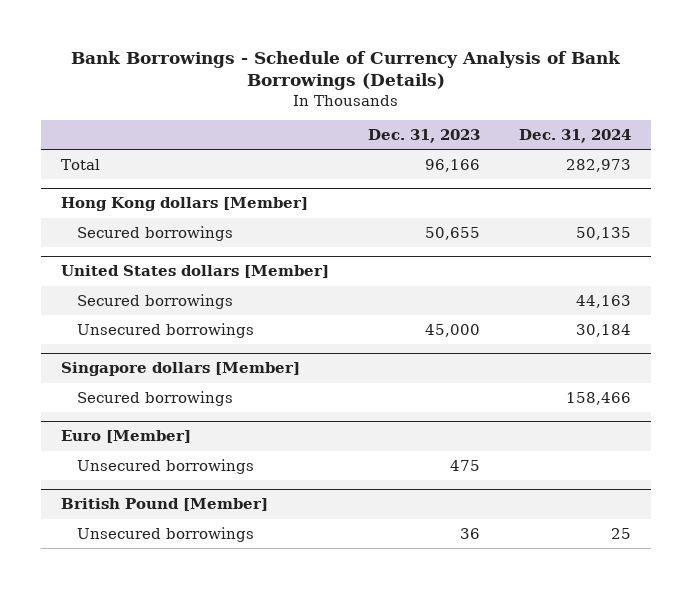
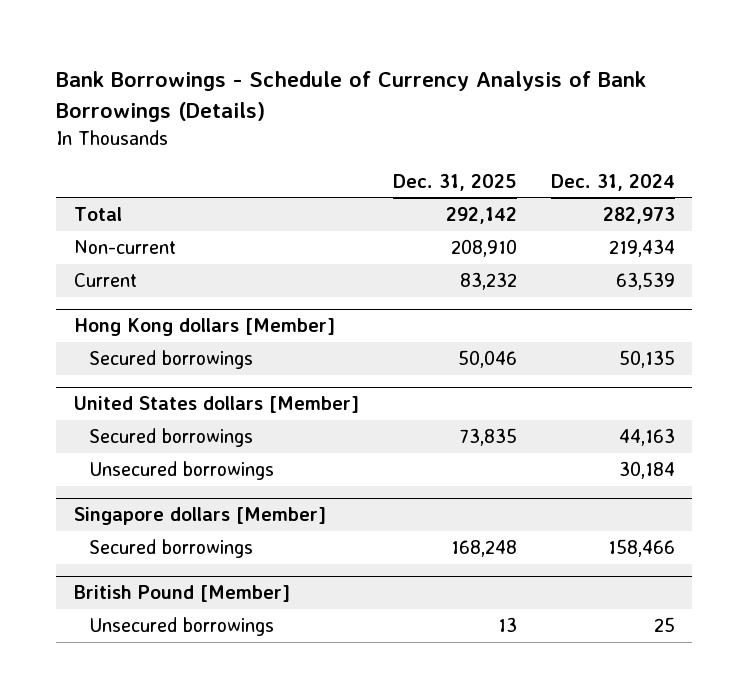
- | Dec. 31, 2023 | Dec. 31, 2024
+ | Dec. 31, 2025 | Dec. 31, 2024
+ Non-current | 208,910 | 219,434
+ Current | 83,232 | 63,539
- Euro [Member]
- Unsecured borrowings | 475 |

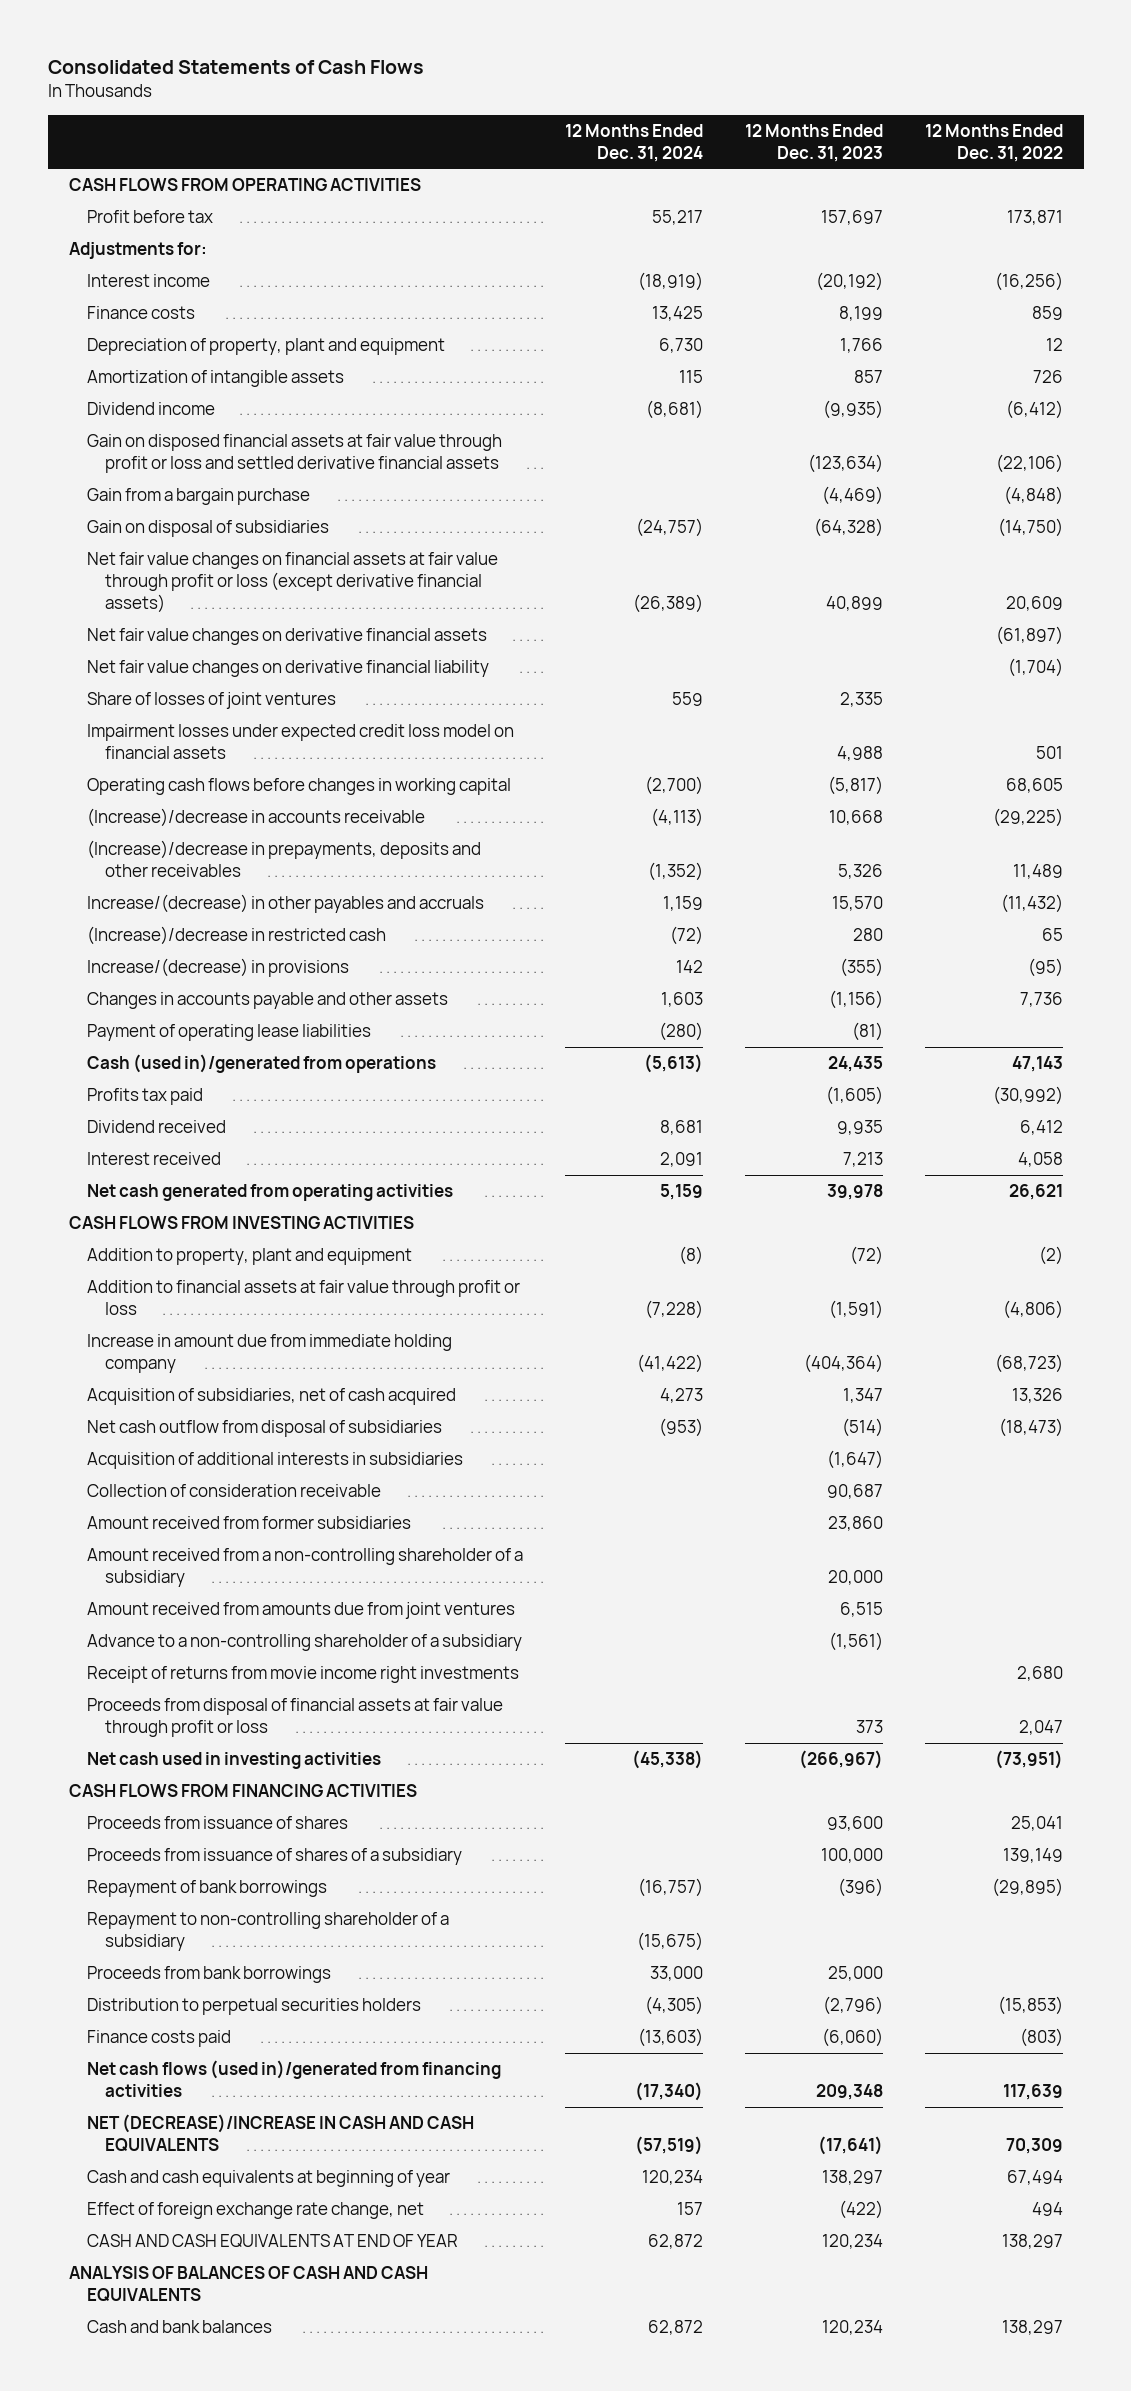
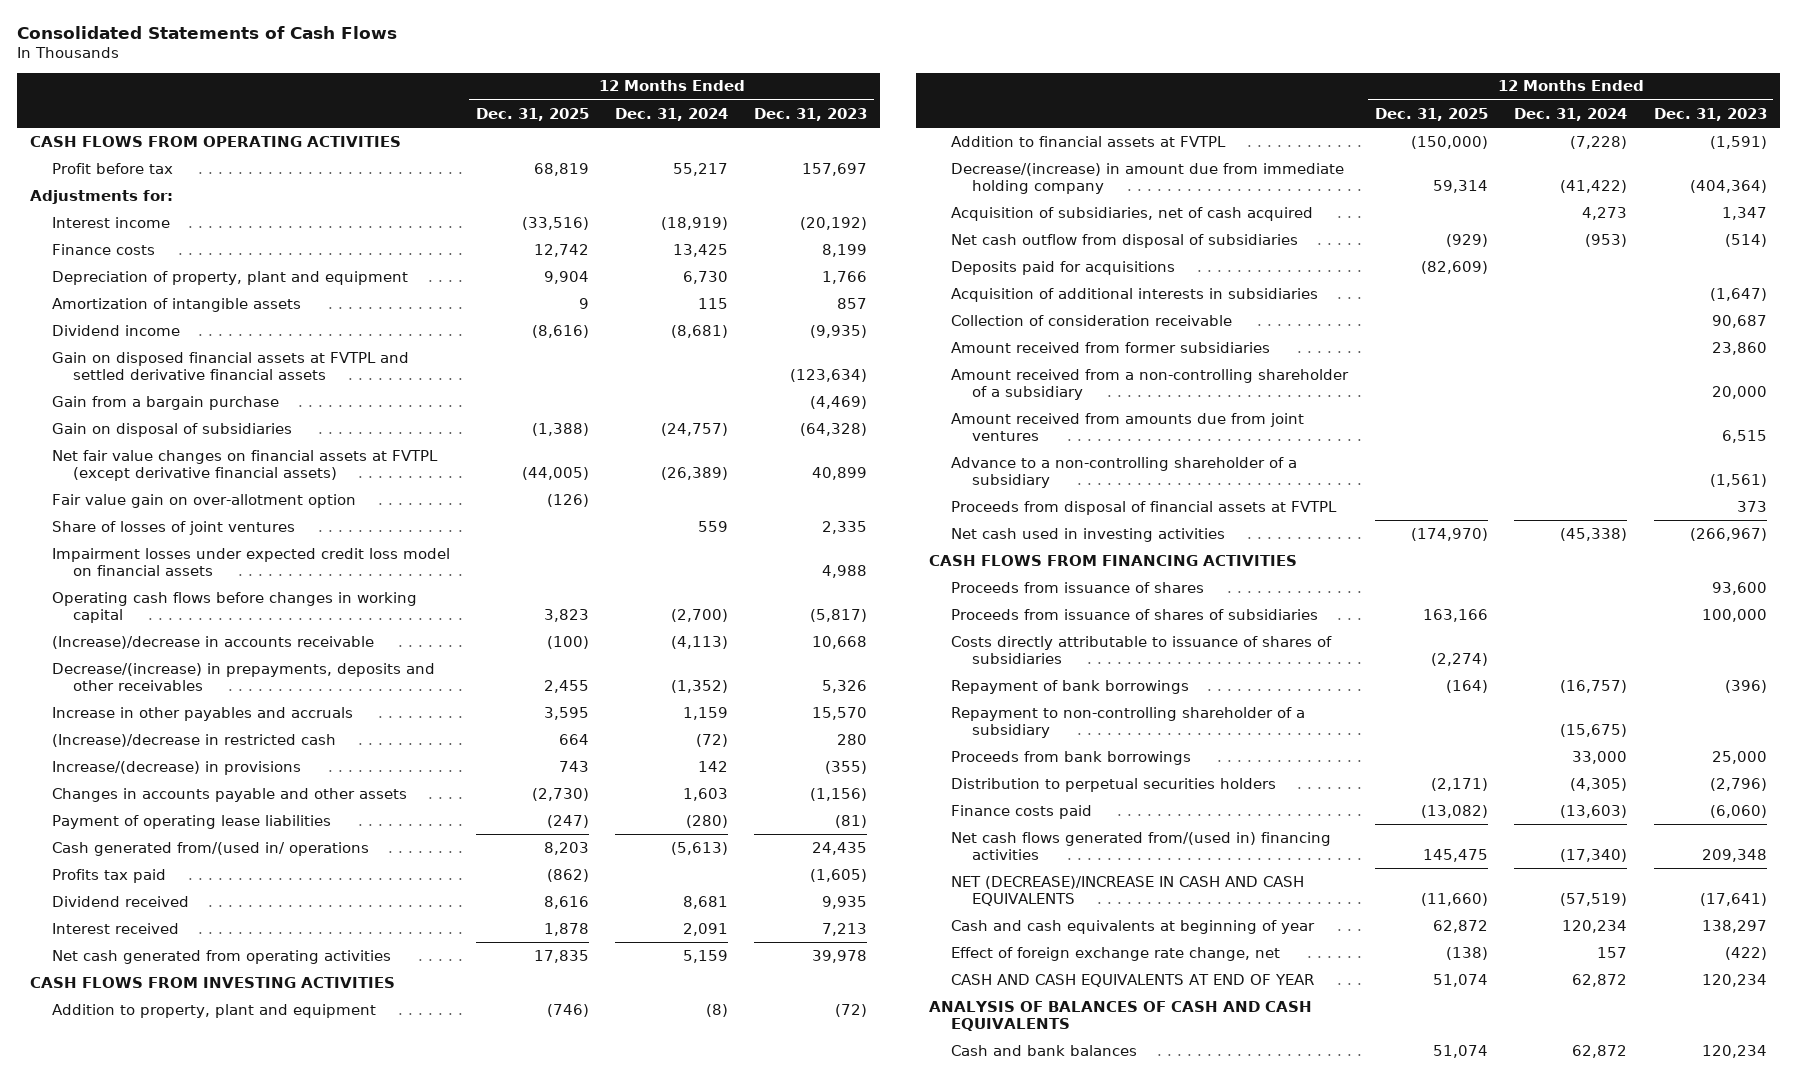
- | 12 Months Ended Dec. 31, 2024 | 12 Months Ended Dec. 31, 2023 | 12 Months Ended Dec. 31, 2022
+ | 12 Months Ended Dec. 31, 2025 | 12 Months Ended Dec. 31, 2024 | 12 Months Ended Dec. 31, 2023
- Gain on disposed financial assets at fair value through profit or loss and settled derivative financial assets | | (123,634) | (22,106)
+ Gain on disposed financial assets at FVTPL and settled derivative financial assets | | | (123,634)
- Net fair value changes on financial assets at fair value through profit or loss (except derivative financial assets) | (26,389) | 40,899 | 20,609
- Net fair value changes on derivative financial assets | | | (61,897)
- Net fair value changes on derivative financial liability | | | (1,704)
+ Net fair value changes on financial assets at FVTPL (except derivative financial assets) | (44,005) | (26,389) | 40,899
+ Fair value gain on over-allotment option | (126) | |
- (Increase)/decrease in prepayments, deposits and other receivables | (1,352) | 5,326 | 11,489
- Increase/(decrease) in other payables and accruals | 1,159 | 15,570 | (11,432)
+ Decrease/(increase) in prepayments, deposits and other receivables | 2,455 | (1,352) | 5,326
+ Increase in other payables and accruals | 3,595 | 1,159 | 15,570
- Cash (used in)/generated from operations | (5,613) | 24,435 | 47,143
+ Cash generated from/(used in/ operations | 8,203 | (5,613) | 24,435
- Addition to financial assets at fair value through profit or loss | (7,228) | (1,591) | (4,806)
- Increase in amount due from immediate holding company | (41,422) | (404,364) | (68,723)
+ Addition to financial assets at FVTPL | (150,000) | (7,228) | (1,591)
+ Decrease/(increase) in amount due from immediate holding company | 59,314 | (41,422) | (404,364)
+ Deposits paid for acquisitions | (82,609) | |
- Receipt of returns from movie income right investments | | | 2,680
- Proceeds from disposal of financial assets at fair value through profit or loss | | 373 | 2,047
+ Proceeds from disposal of financial assets at FVTPL | | | 373
- Proceeds from issuance of shares of a subsidiary | | 100,000 | 139,149
+ Proceeds from issuance of shares of subsidiaries | 163,166 | | 100,000
+ Costs directly attributable to issuance of shares of subsidiaries | (2,274) | |
- Net cash flows (used in)/generated from financing activities | (17,340) | 209,348 | 117,639
+ Net cash flows generated from/(used in) financing activities | 145,475 | (17,340) | 209,348

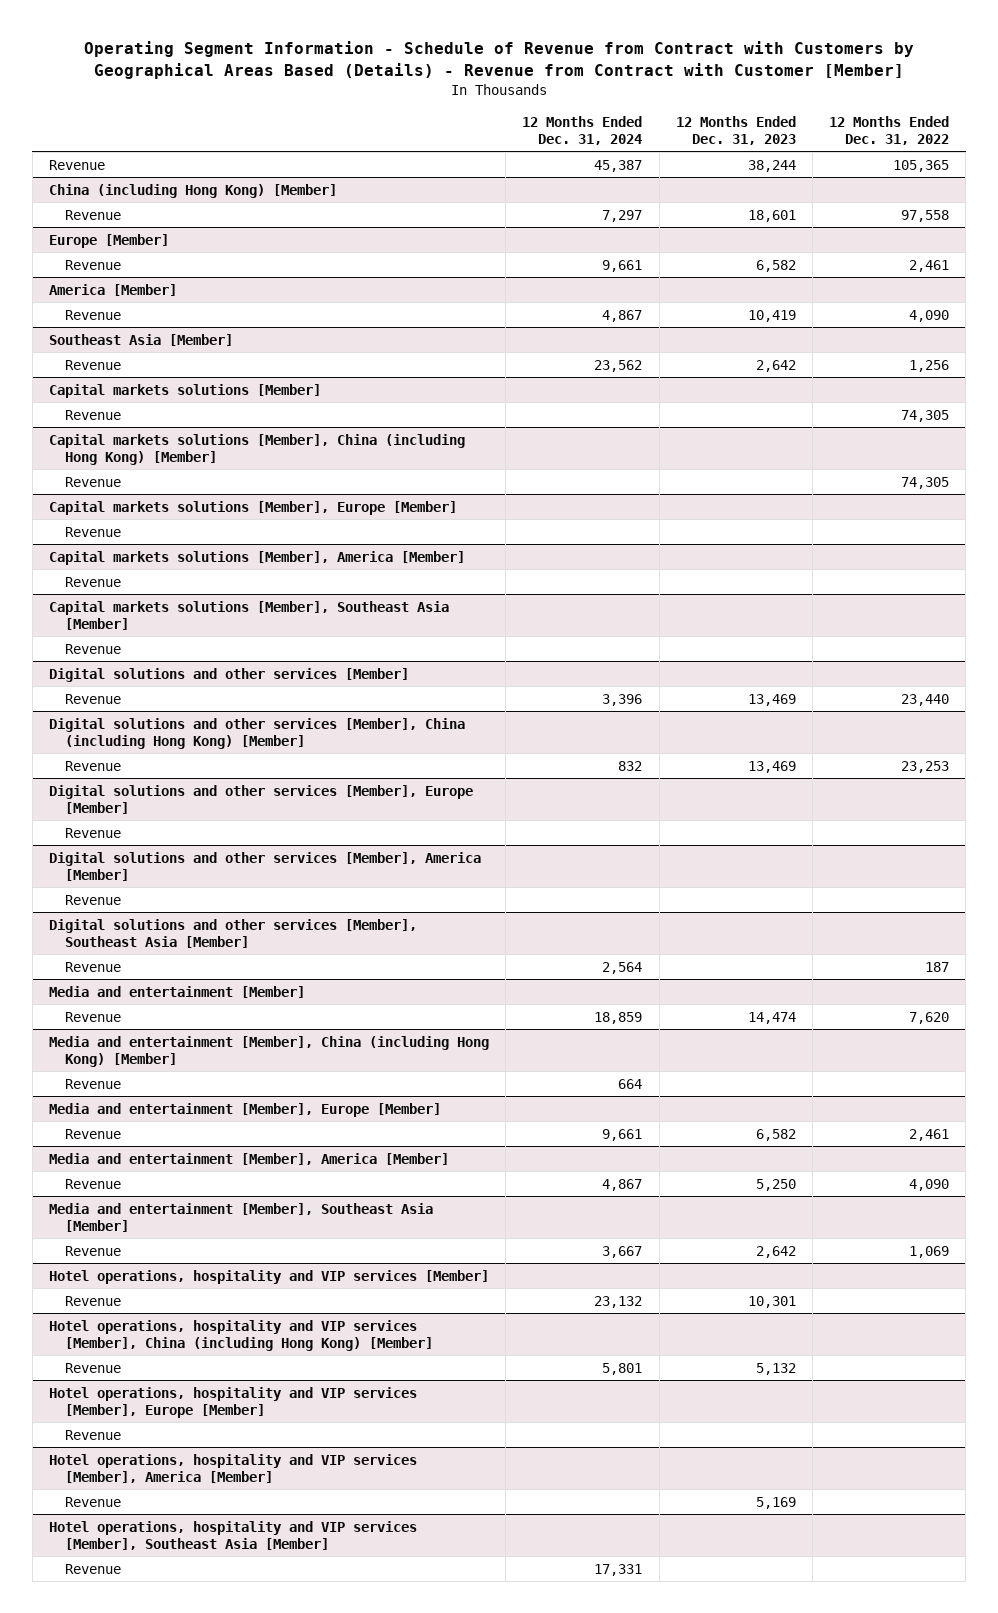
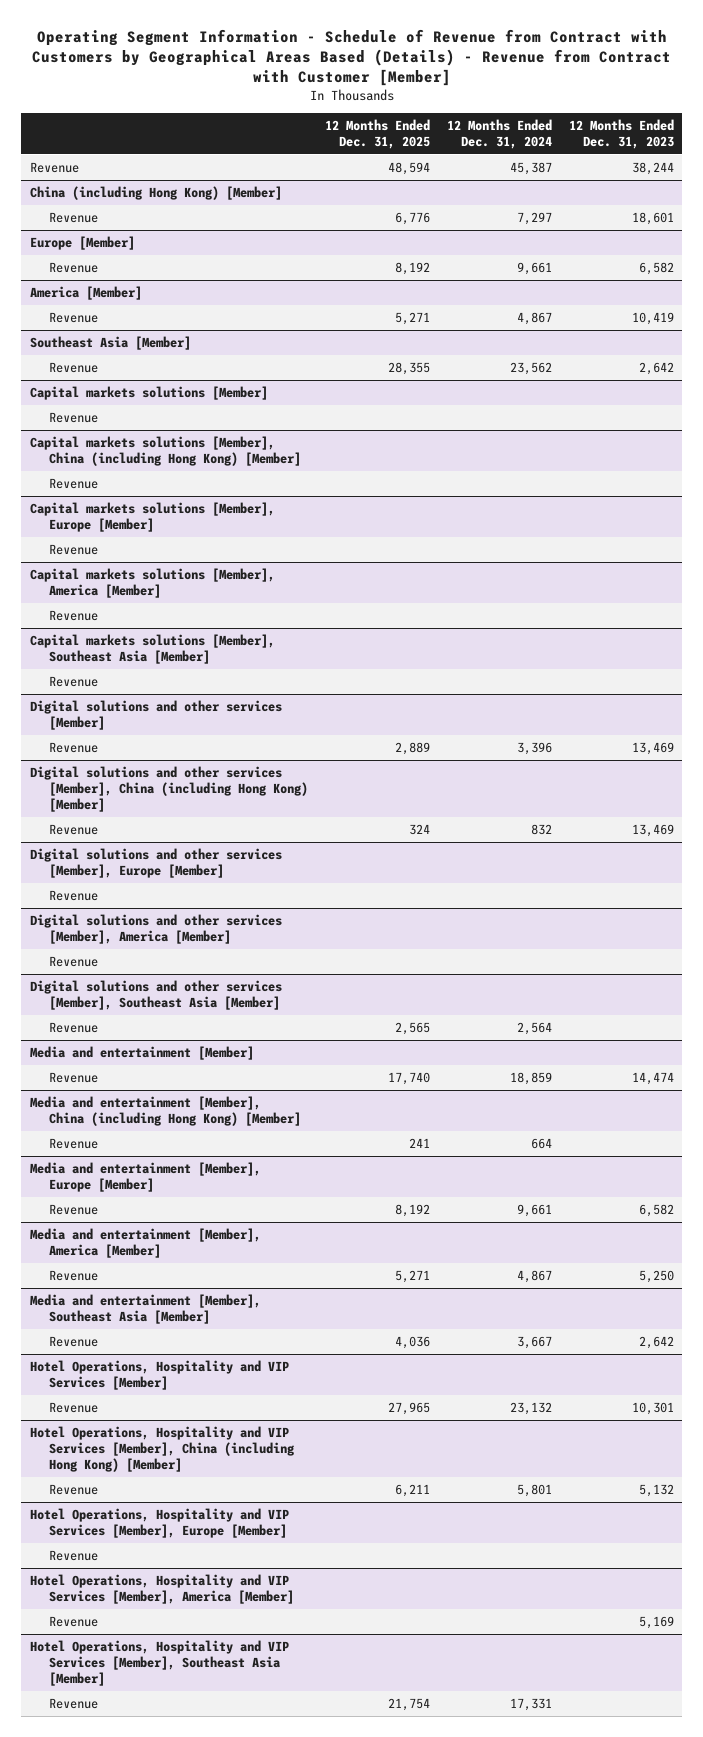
- | 12 Months Ended Dec. 31, 2024 | 12 Months Ended Dec. 31, 2023 | 12 Months Ended Dec. 31, 2022
+ | 12 Months Ended Dec. 31, 2025 | 12 Months Ended Dec. 31, 2024 | 12 Months Ended Dec. 31, 2023
- Hotel operations, hospitality and VIP services [Member]
+ Hotel Operations, Hospitality and VIP Services [Member]
- Hotel operations, hospitality and VIP services [Member], China (including Hong Kong) [Member]
+ Hotel Operations, Hospitality and VIP Services [Member], China (including Hong Kong) [Member]
- Hotel operations, hospitality and VIP services [Member], Europe [Member]
+ Hotel Operations, Hospitality and VIP Services [Member], Europe [Member]
- Hotel operations, hospitality and VIP services [Member], America [Member]
+ Hotel Operations, Hospitality and VIP Services [Member], America [Member]
- Hotel operations, hospitality and VIP services [Member], Southeast Asia [Member]
+ Hotel Operations, Hospitality and VIP Services [Member], Southeast Asia [Member]

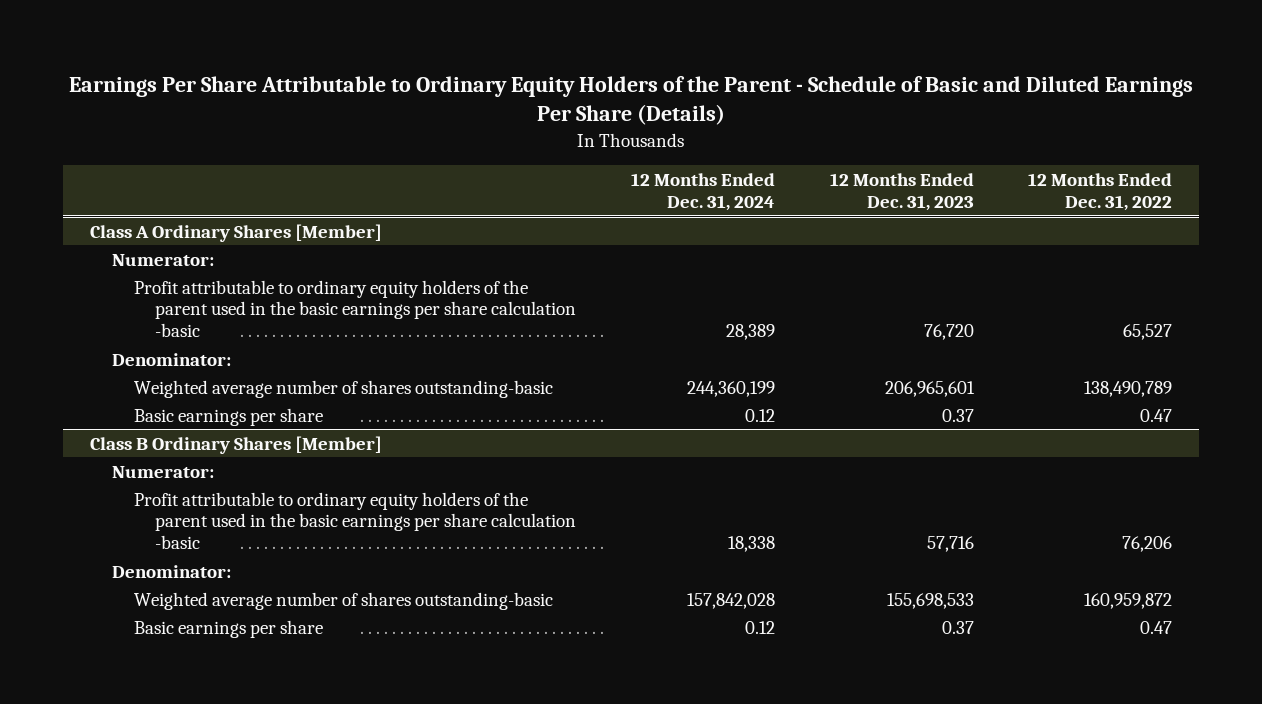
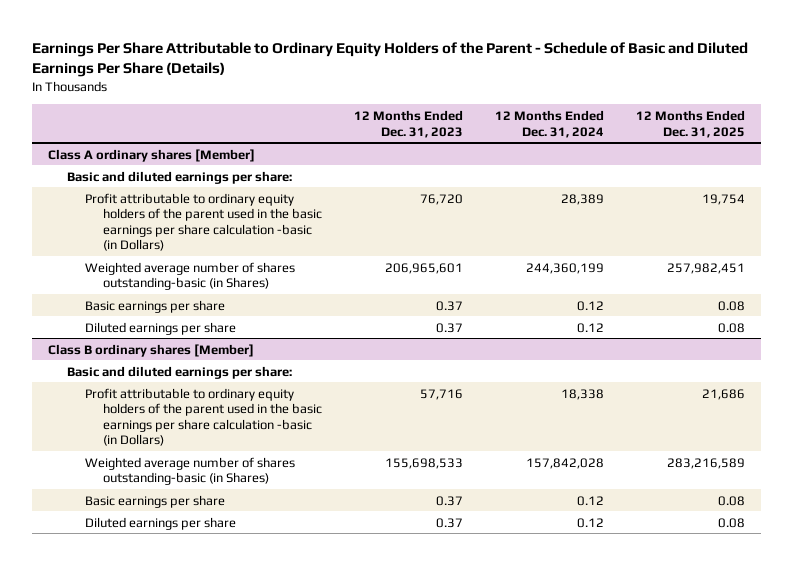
- | 12 Months Ended Dec. 31, 2024 | 12 Months Ended Dec. 31, 2023 | 12 Months Ended Dec. 31, 2022
+ | 12 Months Ended Dec. 31, 2023 | 12 Months Ended Dec. 31, 2024 | 12 Months Ended Dec. 31, 2025
- Class A Ordinary Shares [Member]
- Numerator:
- Profit attributable to ordinary equity holders of the parent used in the basic earnings per share calculation -basic | 28,389 | 76,720 | 65,527
- Denominator:
- Weighted average number of shares outstanding-basic | 244,360,199 | 206,965,601 | 138,490,789
+ Class A ordinary shares [Member]
+ Basic and diluted earnings per share:
+ Profit attributable to ordinary equity holders of the parent used in the basic earnings per share calculation -basic (in Dollars) | 76,720 | 28,389 | 19,754
+ Weighted average number of shares outstanding-basic (in Shares) | 206,965,601 | 244,360,199 | 257,982,451
- Class B Ordinary Shares [Member]
- Numerator:
- Profit attributable to ordinary equity holders of the parent used in the basic earnings per share calculation -basic | 18,338 | 57,716 | 76,206
- Denominator:
- Weighted average number of shares outstanding-basic | 157,842,028 | 155,698,533 | 160,959,872
+ Diluted earnings per share | 0.37 | 0.12 | 0.08
+ Class B ordinary shares [Member]
+ Basic and diluted earnings per share:
+ Profit attributable to ordinary equity holders of the parent used in the basic earnings per share calculation -basic (in Dollars) | 57,716 | 18,338 | 21,686
+ Weighted average number of shares outstanding-basic (in Shares) | 155,698,533 | 157,842,028 | 283,216,589
+ Diluted earnings per share | 0.37 | 0.12 | 0.08

